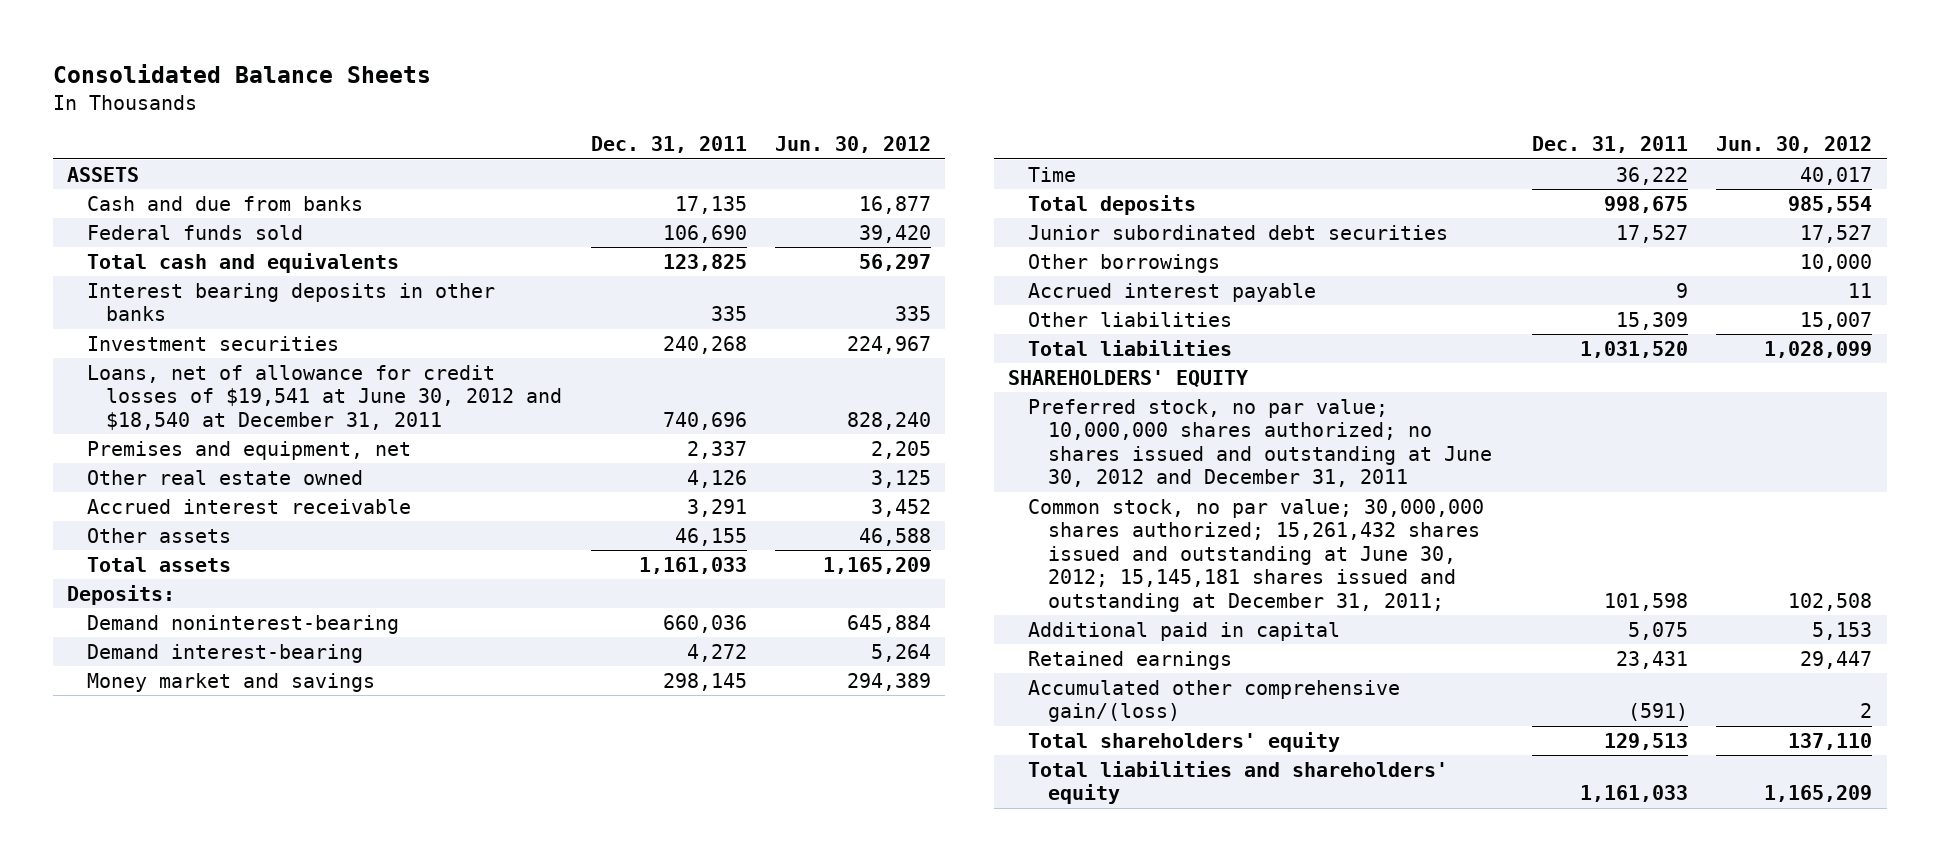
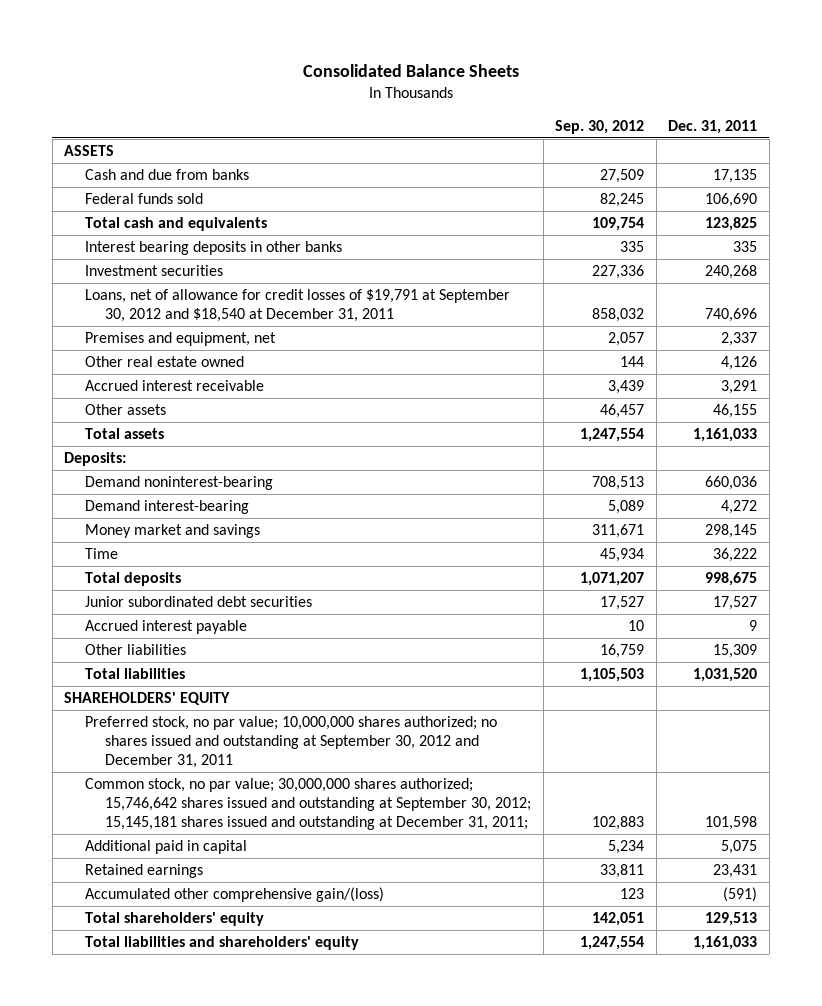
- | Dec. 31, 2011 | Jun. 30, 2012
+ | Sep. 30, 2012 | Dec. 31, 2011
- Loans, net of allowance for credit losses of $19,541 at June 30, 2012 and $18,540 at December 31, 2011 | 740,696 | 828,240
+ Loans, net of allowance for credit losses of $19,791 at September 30, 2012 and $18,540 at December 31, 2011 | 858,032 | 740,696
- Other borrowings | | 10,000
- Preferred stock, no par value; 10,000,000 shares authorized; no shares issued and outstanding at June 30, 2012 and December 31, 2011
- Common stock, no par value; 30,000,000 shares authorized; 15,261,432 shares issued and outstanding at June 30, 2012; 15,145,181 shares issued and outstanding at December 31, 2011; | 101,598 | 102,508
+ Preferred stock, no par value; 10,000,000 shares authorized; no shares issued and outstanding at September 30, 2012 and December 31, 2011
+ Common stock, no par value; 30,000,000 shares authorized; 15,746,642 shares issued and outstanding at September 30, 2012; 15,145,181 shares issued and outstanding at December 31, 2011; | 102,883 | 101,598

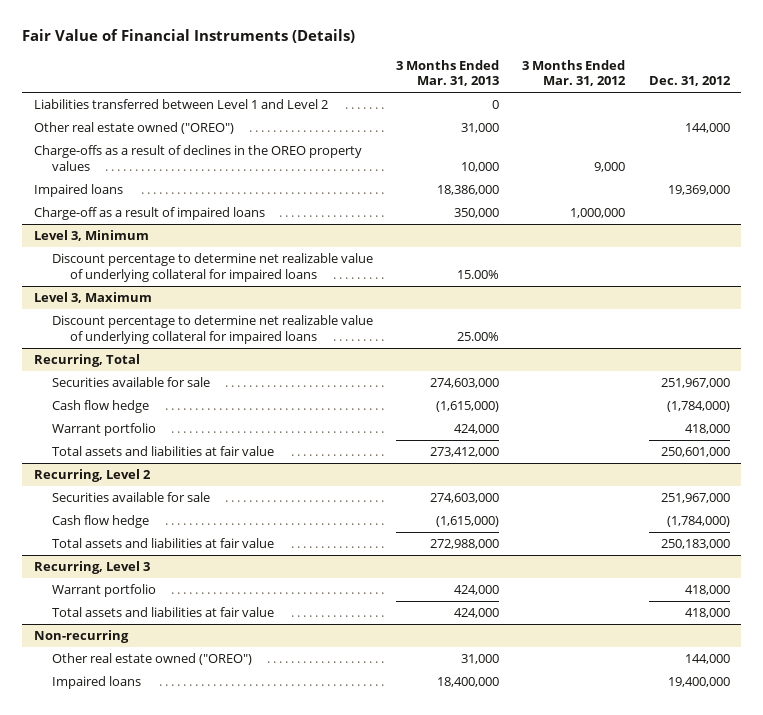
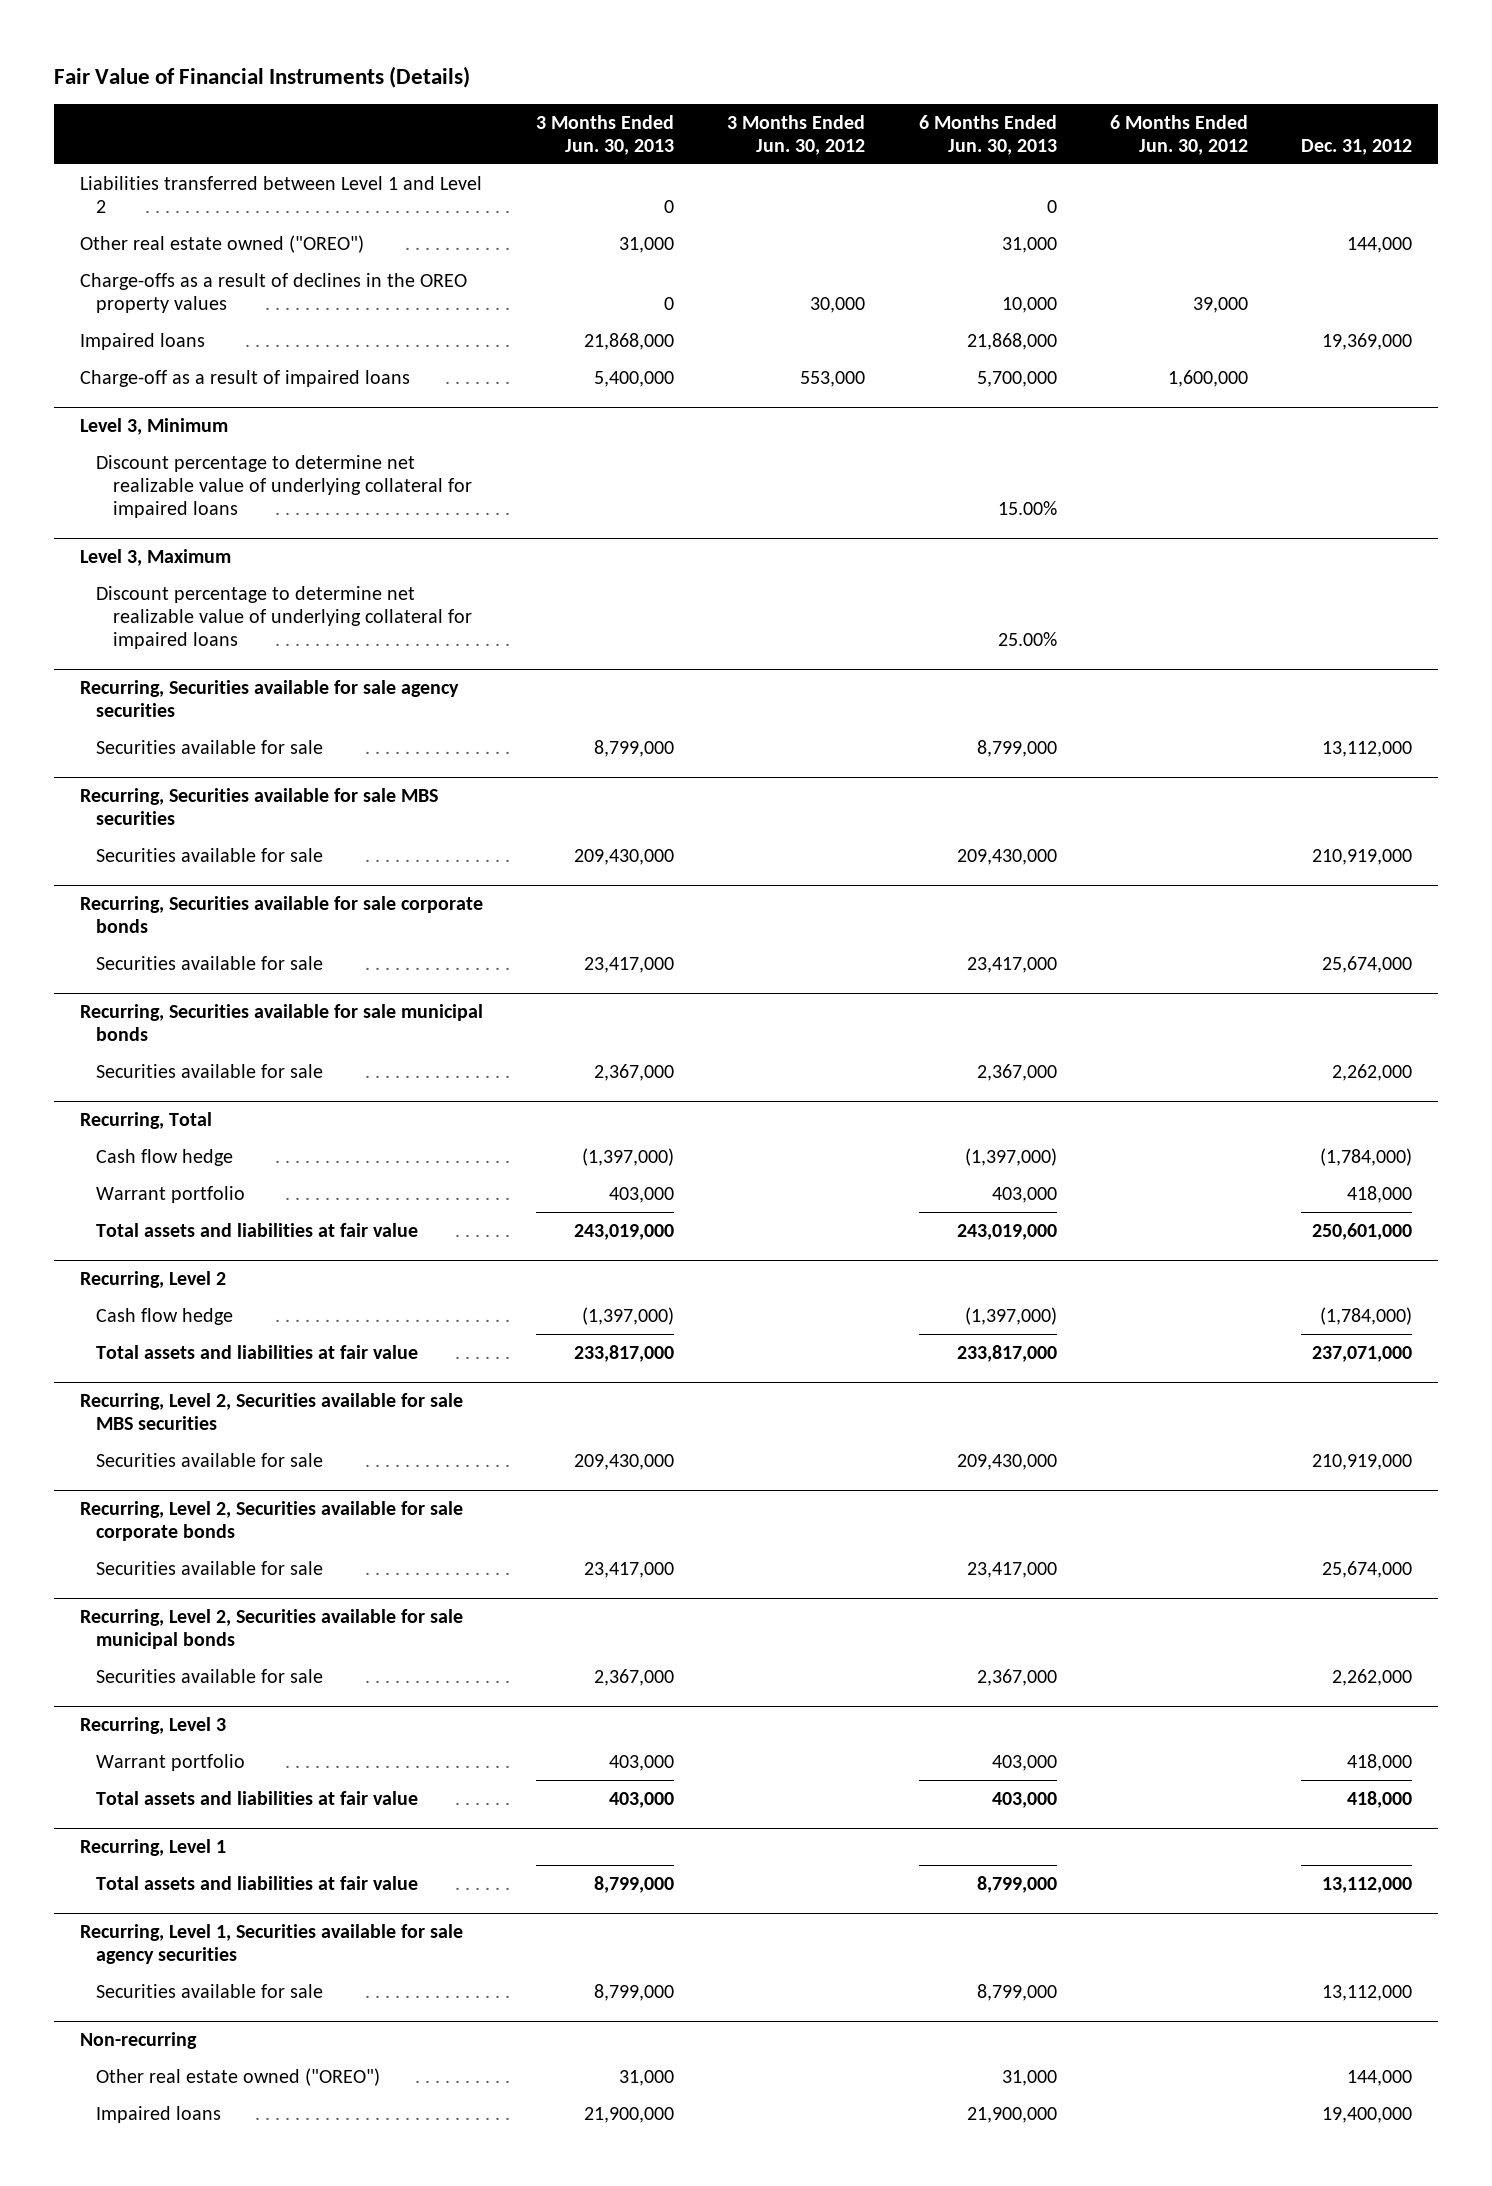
- | 3 Months Ended Mar. 31, 2013 | 3 Months Ended Mar. 31, 2012 | Dec. 31, 2012
+ | 3 Months Ended Jun. 30, 2013 | 3 Months Ended Jun. 30, 2012 | 6 Months Ended Jun. 30, 2013 | 6 Months Ended Jun. 30, 2012 | Dec. 31, 2012
+ Recurring, Securities available for sale agency securities
+ Securities available for sale | 8,799,000 | | 8,799,000 | | 13,112,000
+ Recurring, Securities available for sale MBS securities
+ Securities available for sale | 209,430,000 | | 209,430,000 | | 210,919,000
+ Recurring, Securities available for sale corporate bonds
+ Securities available for sale | 23,417,000 | | 23,417,000 | | 25,674,000
+ Recurring, Securities available for sale municipal bonds
+ Securities available for sale | 2,367,000 | | 2,367,000 | | 2,262,000
@ Recurring, Total
- Securities available for sale | 274,603,000 | | 251,967,000
@ Recurring, Level 2
- Securities available for sale | 274,603,000 | | 251,967,000
- Total assets and liabilities at fair value | 272,988,000 | | 250,183,000
+ Total assets and liabilities at fair value | 233,817,000 | | 233,817,000 | | 237,071,000
+ Recurring, Level 2, Securities available for sale MBS securities
+ Securities available for sale | 209,430,000 | | 209,430,000 | | 210,919,000
+ Recurring, Level 2, Securities available for sale corporate bonds
+ Securities available for sale | 23,417,000 | | 23,417,000 | | 25,674,000
+ Recurring, Level 2, Securities available for sale municipal bonds
+ Securities available for sale | 2,367,000 | | 2,367,000 | | 2,262,000
+ Recurring, Level 1
+ Total assets and liabilities at fair value | 8,799,000 | | 8,799,000 | | 13,112,000
+ Recurring, Level 1, Securities available for sale agency securities
+ Securities available for sale | 8,799,000 | | 8,799,000 | | 13,112,000

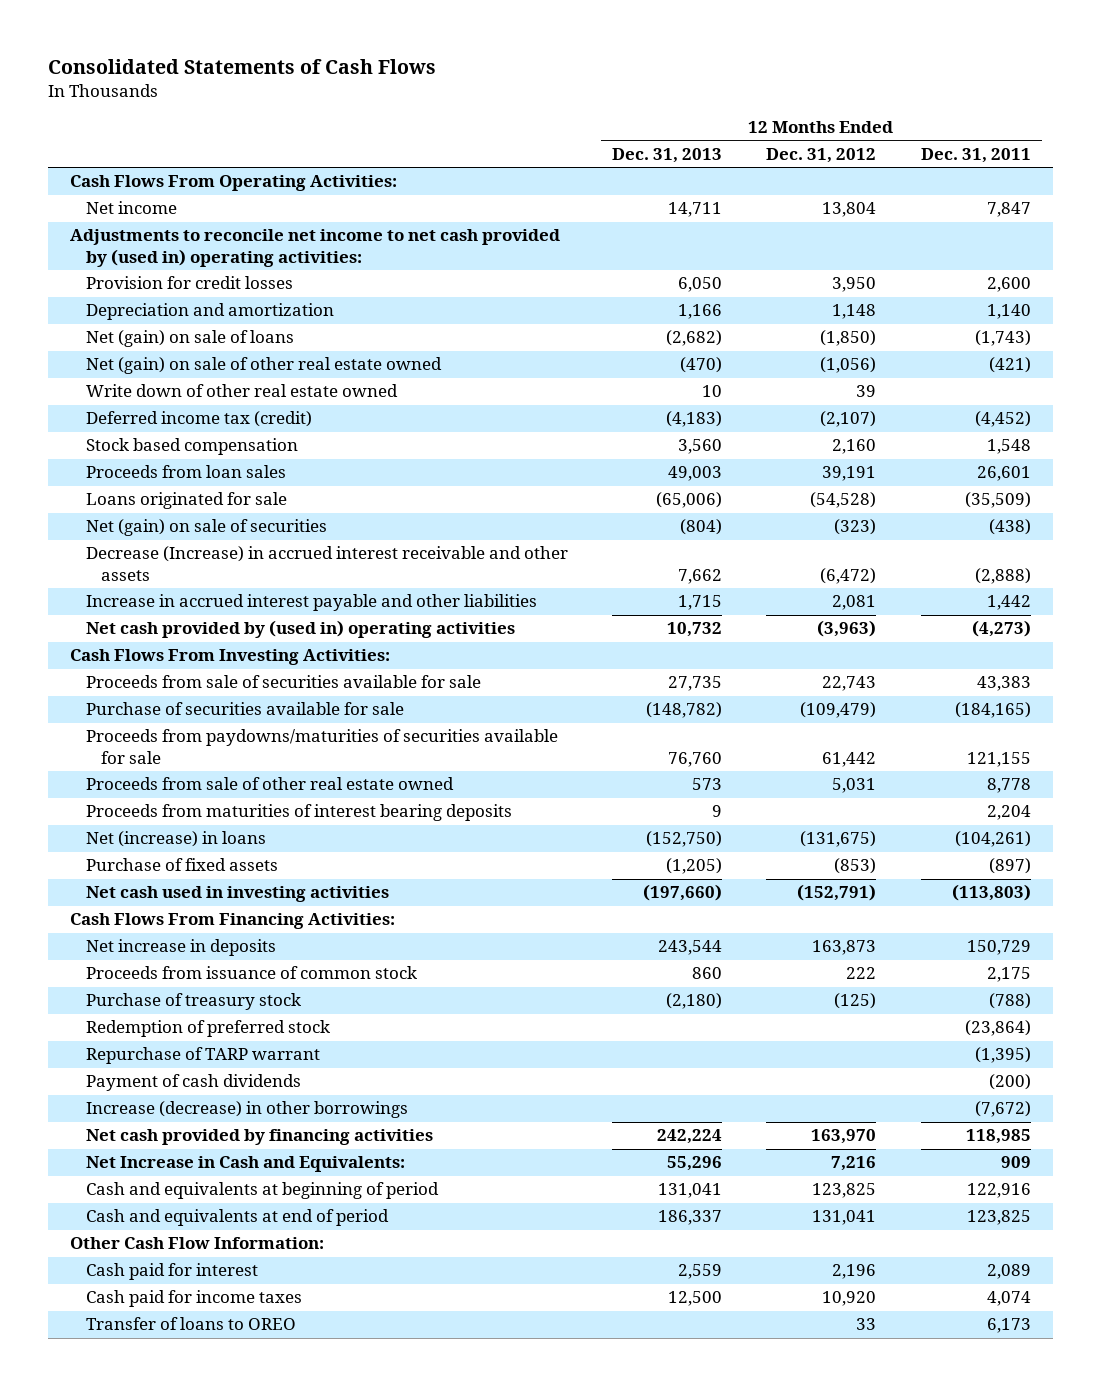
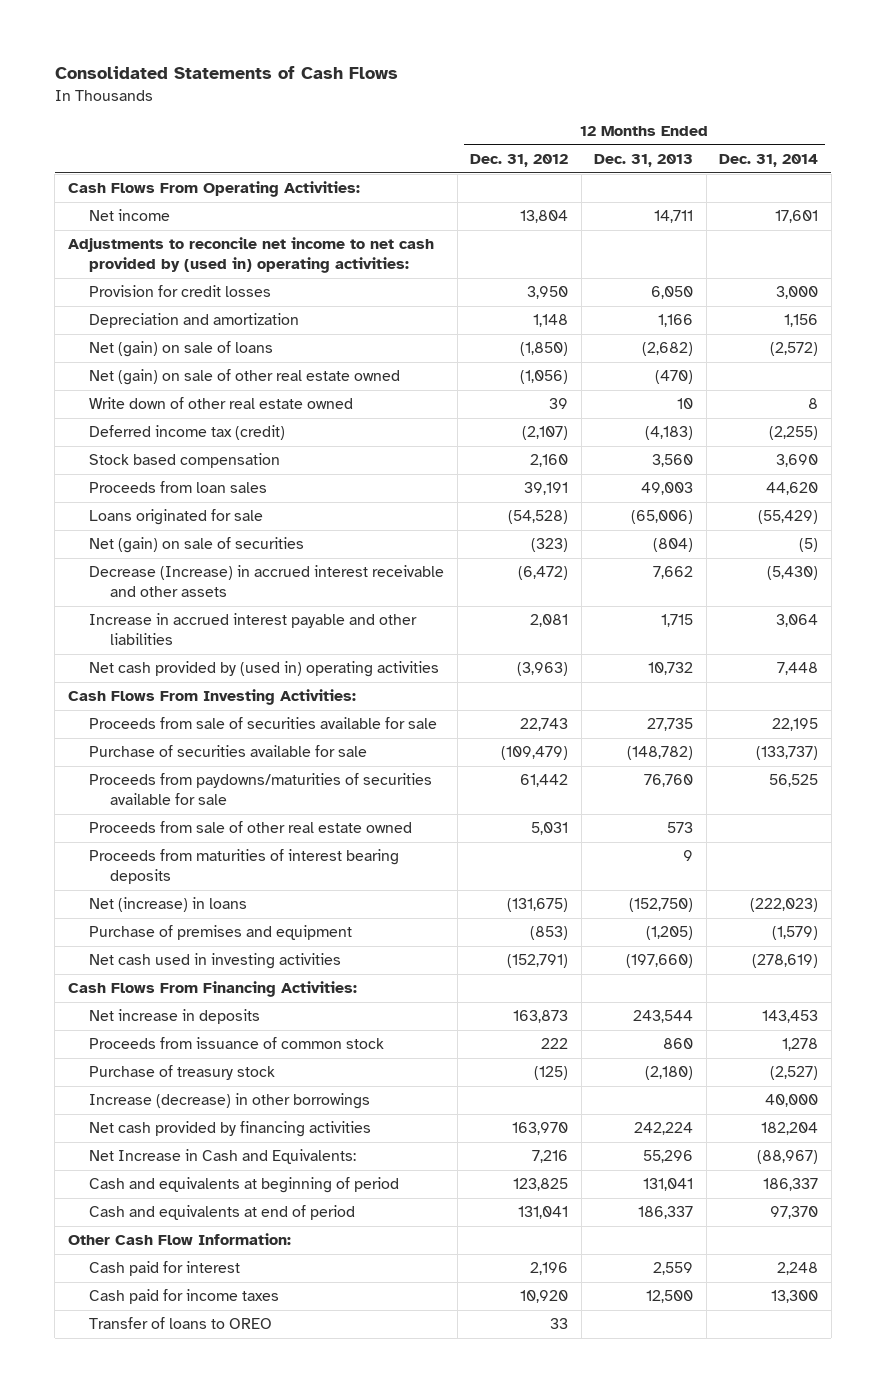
- | 12 Months Ended Dec. 31, 2013 | 12 Months Ended Dec. 31, 2012 | 12 Months Ended Dec. 31, 2011
+ | 12 Months Ended Dec. 31, 2012 | 12 Months Ended Dec. 31, 2013 | 12 Months Ended Dec. 31, 2014
- Purchase of fixed assets | (1,205) | (853) | (897)
+ Purchase of premises and equipment | (853) | (1,205) | (1,579)
- Redemption of preferred stock | | | (23,864)
- Repurchase of TARP warrant | | | (1,395)
- Payment of cash dividends | | | (200)

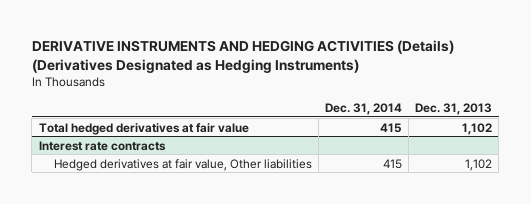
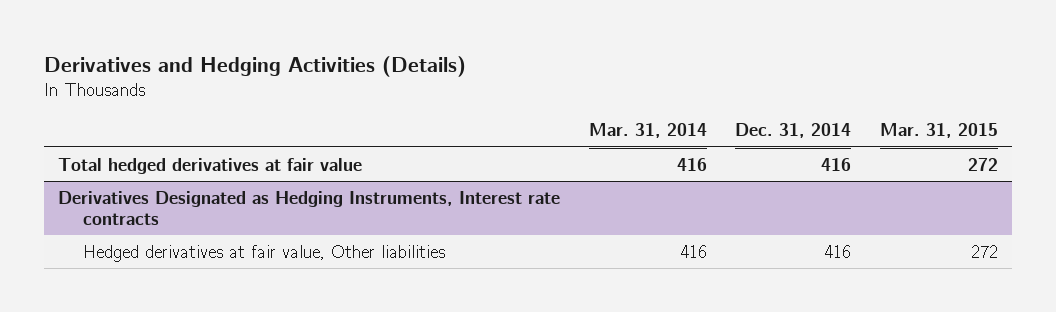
- DERIVATIVE INSTRUMENTS AND HEDGING ACTIVITIES (Details) (Derivatives Designated as Hedging Instruments)
+ Derivatives and Hedging Activities (Details)
- | Dec. 31, 2014 | Dec. 31, 2013
+ | Mar. 31, 2014 | Dec. 31, 2014 | Mar. 31, 2015
- Total hedged derivatives at fair value | 415 | 1,102
- Interest rate contracts
- Hedged derivatives at fair value, Other liabilities | 415 | 1,102
+ Total hedged derivatives at fair value | 416 | 416 | 272
+ Derivatives Designated as Hedging Instruments, Interest rate contracts
+ Hedged derivatives at fair value, Other liabilities | 416 | 416 | 272

